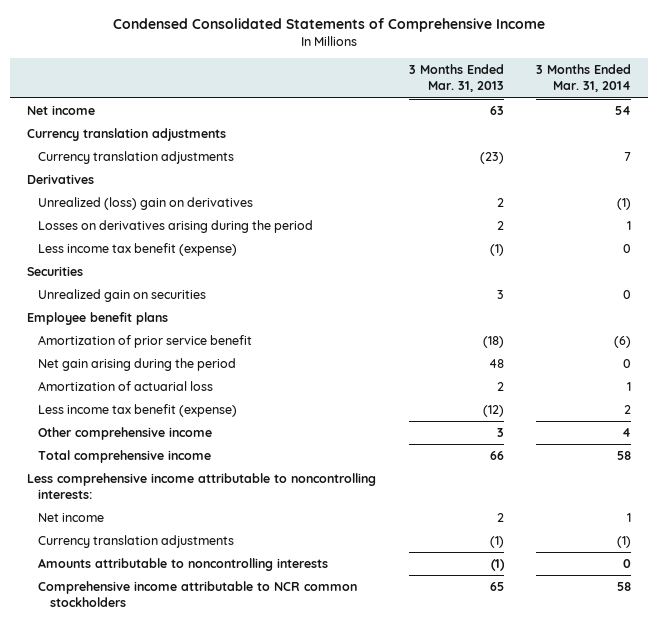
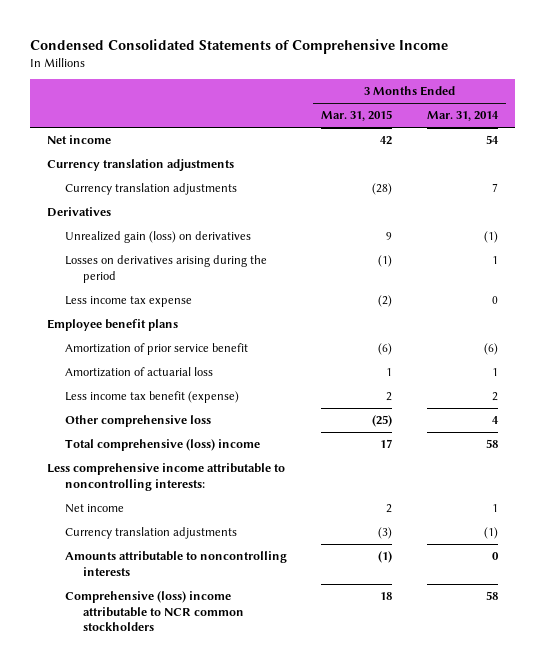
- | 3 Months Ended Mar. 31, 2013 | 3 Months Ended Mar. 31, 2014
+ | 3 Months Ended Mar. 31, 2015 | 3 Months Ended Mar. 31, 2014
- Unrealized (loss) gain on derivatives | 2 | (1)
+ Unrealized gain (loss) on derivatives | 9 | (1)
- Less income tax benefit (expense) | (1) | 0
- Securities
- Unrealized gain on securities | 3 | 0
+ Less income tax expense | (2) | 0
- Net gain arising during the period | 48 | 0
- Other comprehensive income | 3 | 4
- Total comprehensive income | 66 | 58
+ Other comprehensive loss | (25) | 4
+ Total comprehensive (loss) income | 17 | 58
- Comprehensive income attributable to NCR common stockholders | 65 | 58
+ Comprehensive (loss) income attributable to NCR common stockholders | 18 | 58

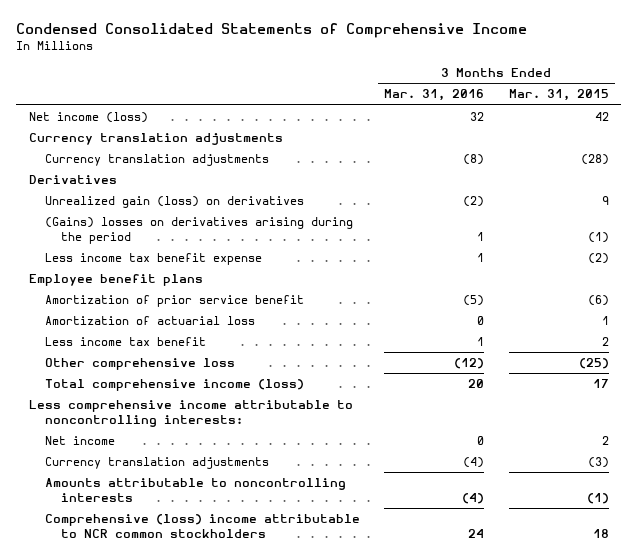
- | 3 Months Ended Mar. 31, 2015 | 3 Months Ended Mar. 31, 2014
+ | 3 Months Ended Mar. 31, 2016 | 3 Months Ended Mar. 31, 2015
- Net income | 42 | 54
+ Net income (loss) | 32 | 42
- Losses on derivatives arising during the period | (1) | 1
- Less income tax expense | (2) | 0
+ (Gains) losses on derivatives arising during the period | 1 | (1)
+ Less income tax benefit expense | 1 | (2)
- Less income tax benefit (expense) | 2 | 2
+ Less income tax benefit | 1 | 2
- Total comprehensive (loss) income | 17 | 58
+ Total comprehensive income (loss) | 20 | 17

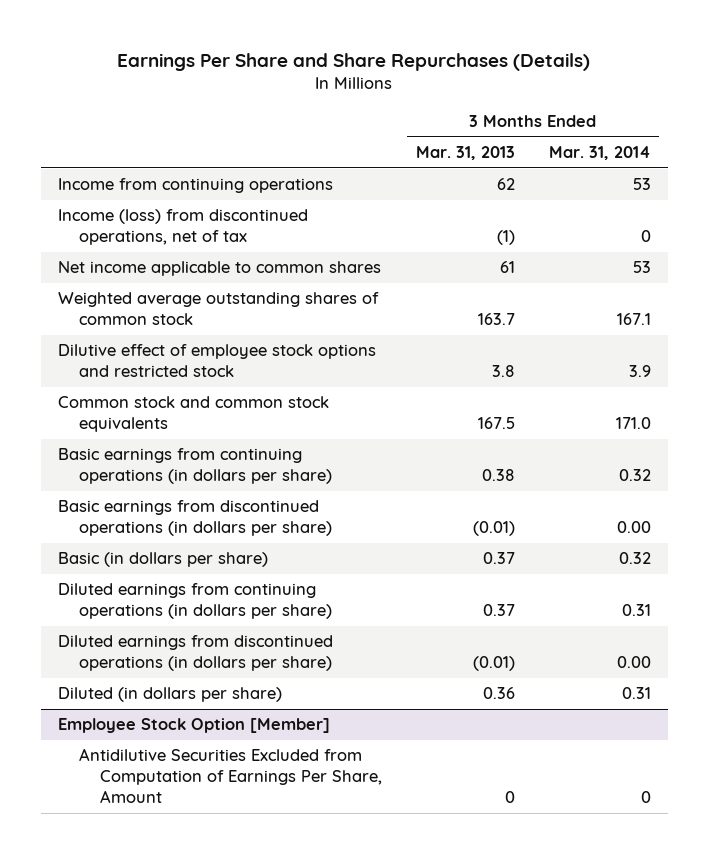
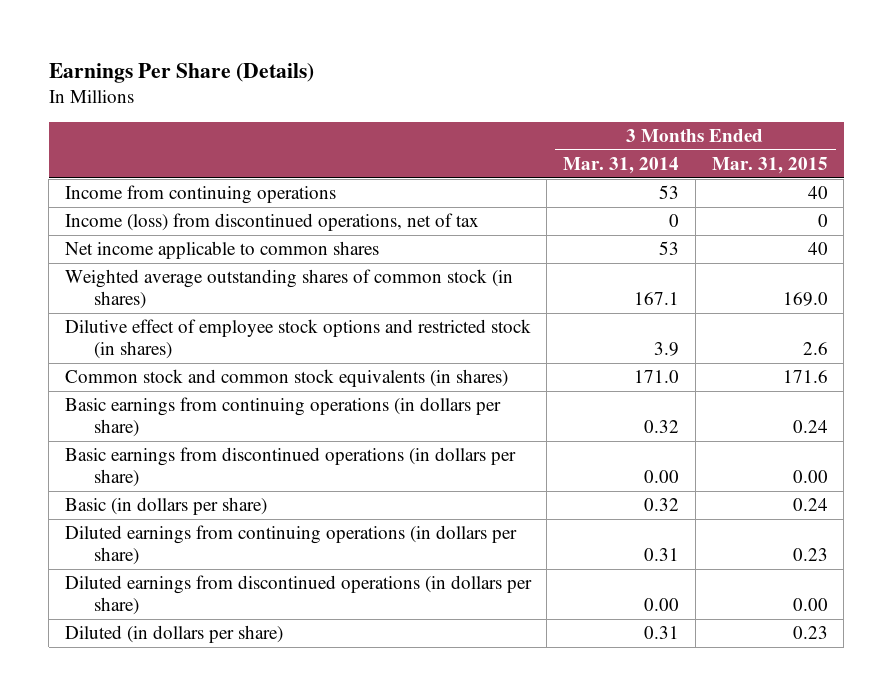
- Earnings Per Share and Share Repurchases (Details)
+ Earnings Per Share (Details)
- | 3 Months Ended Mar. 31, 2013 | 3 Months Ended Mar. 31, 2014
+ | 3 Months Ended Mar. 31, 2014 | 3 Months Ended Mar. 31, 2015
- Weighted average outstanding shares of common stock | 163.7 | 167.1
- Dilutive effect of employee stock options and restricted stock | 3.8 | 3.9
- Common stock and common stock equivalents | 167.5 | 171.0
+ Weighted average outstanding shares of common stock (in shares) | 167.1 | 169.0
+ Dilutive effect of employee stock options and restricted stock (in shares) | 3.9 | 2.6
+ Common stock and common stock equivalents (in shares) | 171.0 | 171.6
- Employee Stock Option [Member]
- Antidilutive Securities Excluded from Computation of Earnings Per Share, Amount | 0 | 0

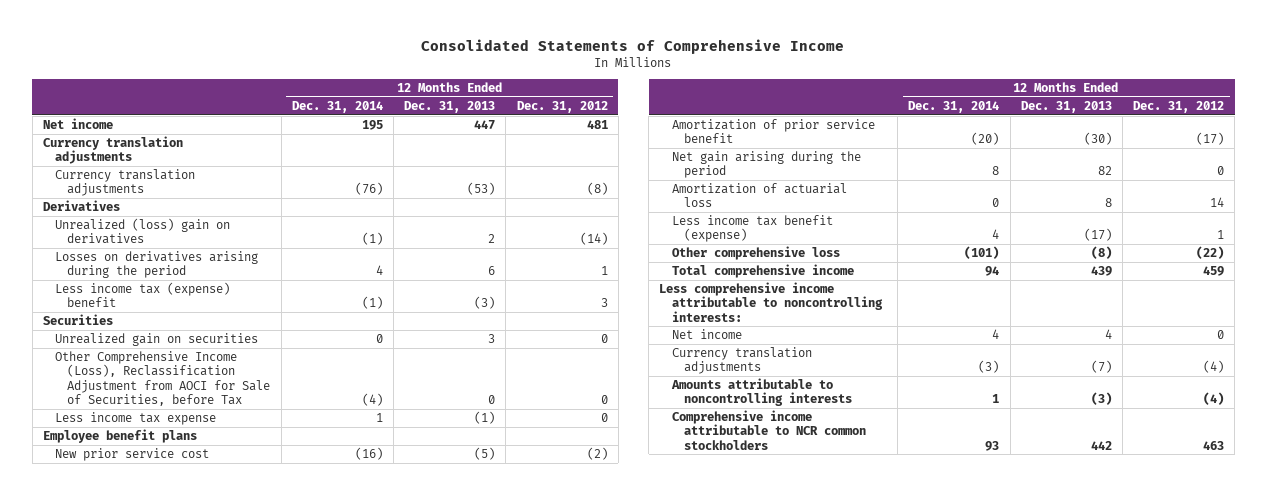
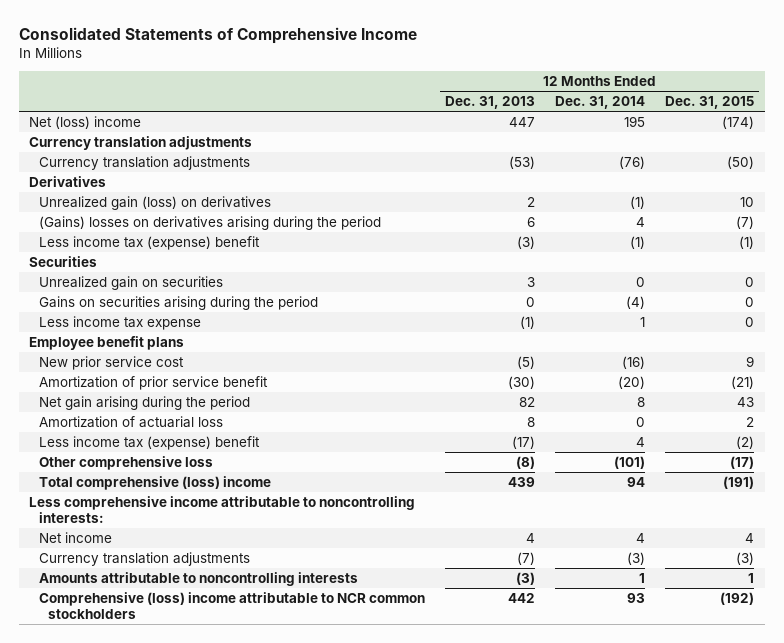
- | 12 Months Ended Dec. 31, 2014 | 12 Months Ended Dec. 31, 2013 | 12 Months Ended Dec. 31, 2012
+ | 12 Months Ended Dec. 31, 2013 | 12 Months Ended Dec. 31, 2014 | 12 Months Ended Dec. 31, 2015
- Net income | 195 | 447 | 481
+ Net (loss) income | 447 | 195 | (174)
- Unrealized (loss) gain on derivatives | (1) | 2 | (14)
- Losses on derivatives arising during the period | 4 | 6 | 1
+ Unrealized gain (loss) on derivatives | 2 | (1) | 10
+ (Gains) losses on derivatives arising during the period | 6 | 4 | (7)
- Other Comprehensive Income (Loss), Reclassification Adjustment from AOCI for Sale of Securities, before Tax | (4) | 0 | 0
+ Gains on securities arising during the period | 0 | (4) | 0
- Less income tax benefit (expense) | 4 | (17) | 1
+ Less income tax (expense) benefit | (17) | 4 | (2)
- Total comprehensive income | 94 | 439 | 459
+ Total comprehensive (loss) income | 439 | 94 | (191)
- Comprehensive income attributable to NCR common stockholders | 93 | 442 | 463
+ Comprehensive (loss) income attributable to NCR common stockholders | 442 | 93 | (192)

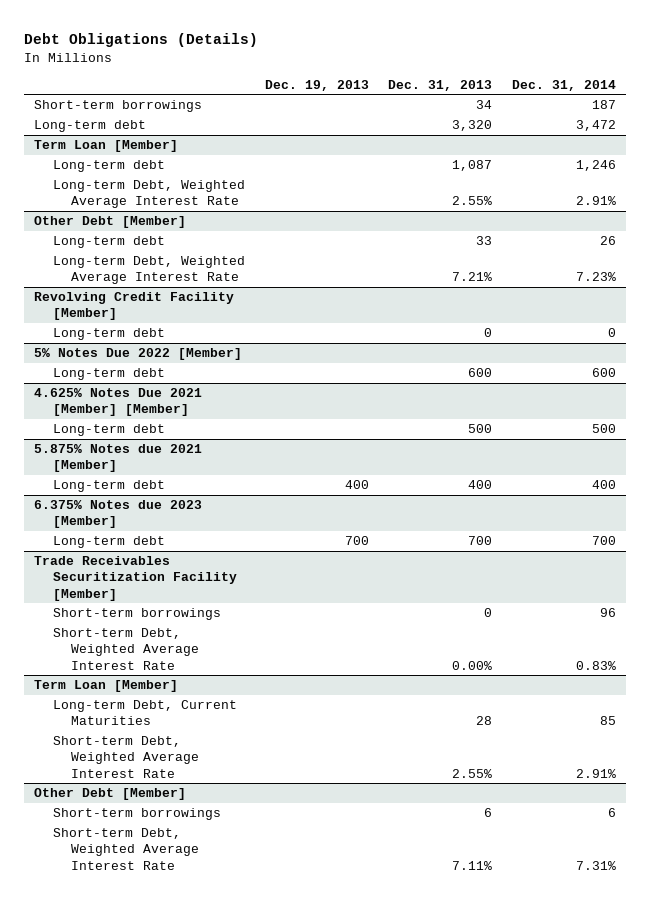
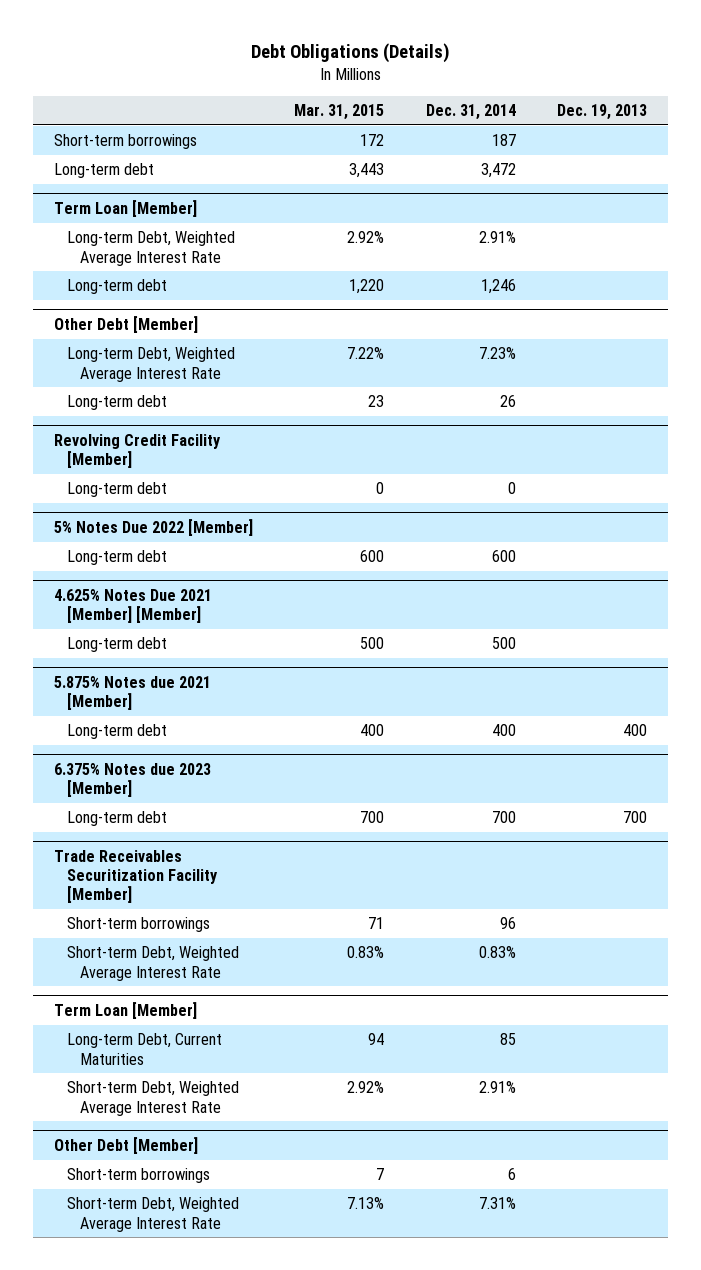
- | Dec. 19, 2013 | Dec. 31, 2013 | Dec. 31, 2014
+ | Mar. 31, 2015 | Dec. 31, 2014 | Dec. 19, 2013
@ Term Loan [Member]
moved down: Long-term debt | 1,220 | 1,246 |
@ Other Debt [Member]
moved down: Long-term debt | 23 | 26 |

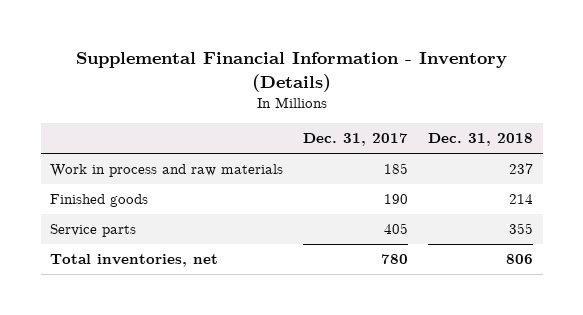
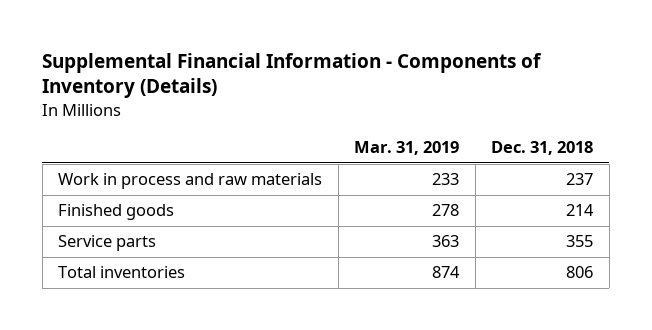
- Supplemental Financial Information - Inventory (Details)
+ Supplemental Financial Information - Components of Inventory (Details)
- | Dec. 31, 2017 | Dec. 31, 2018
+ | Mar. 31, 2019 | Dec. 31, 2018
- Total inventories, net | 780 | 806
+ Total inventories | 874 | 806

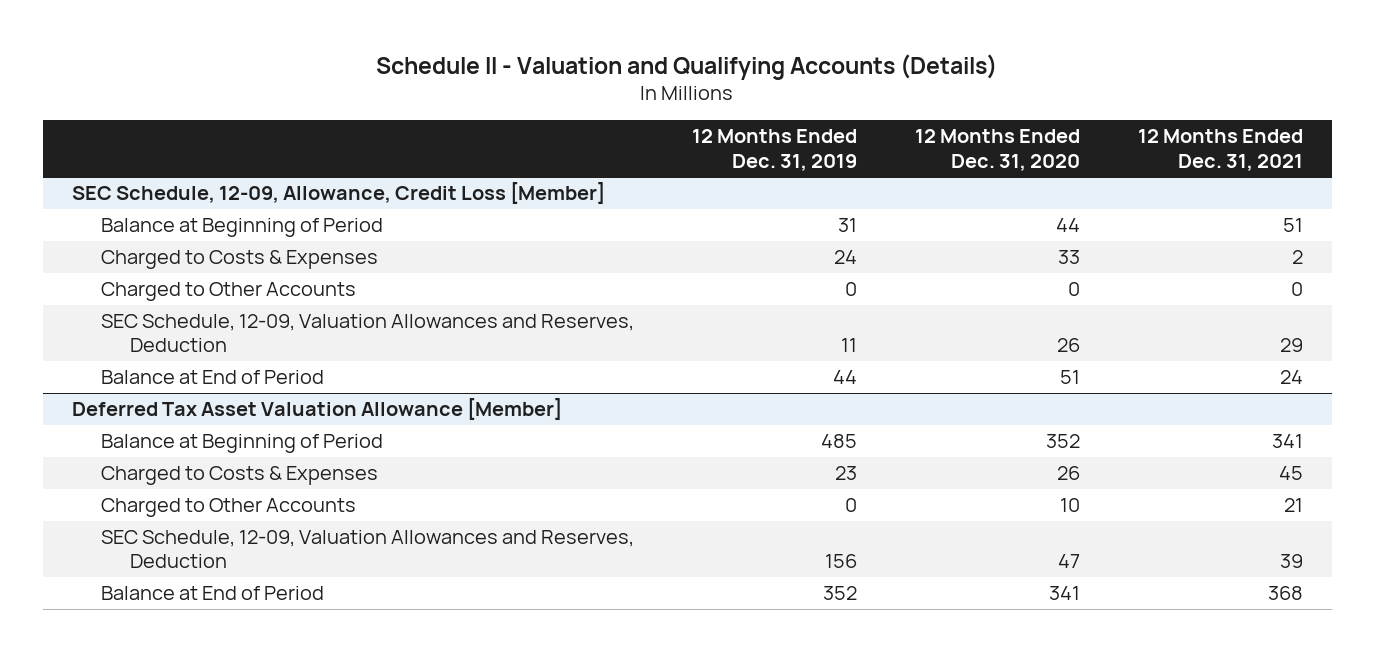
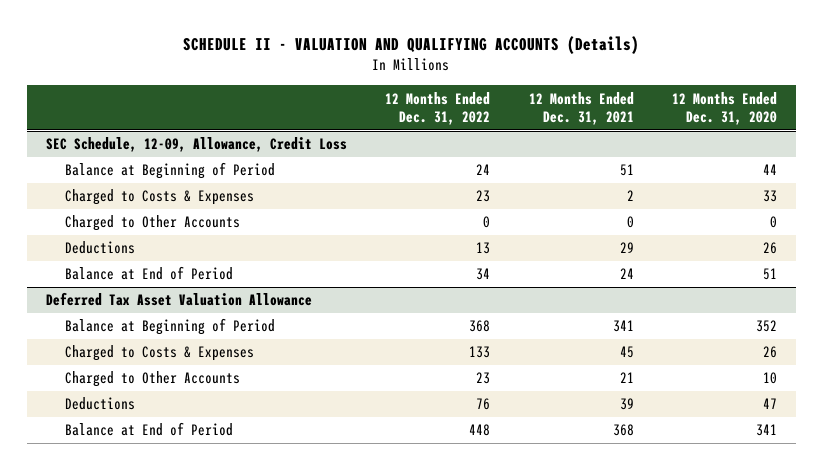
- Schedule II - Valuation and Qualifying Accounts (Details)
+ SCHEDULE II - VALUATION AND QUALIFYING ACCOUNTS (Details)
- | 12 Months Ended Dec. 31, 2019 | 12 Months Ended Dec. 31, 2020 | 12 Months Ended Dec. 31, 2021
+ | 12 Months Ended Dec. 31, 2022 | 12 Months Ended Dec. 31, 2021 | 12 Months Ended Dec. 31, 2020
- SEC Schedule, 12-09, Allowance, Credit Loss [Member]
+ SEC Schedule, 12-09, Allowance, Credit Loss
- SEC Schedule, 12-09, Valuation Allowances and Reserves, Deduction | 11 | 26 | 29
+ Deductions | 13 | 29 | 26
- Deferred Tax Asset Valuation Allowance [Member]
+ Deferred Tax Asset Valuation Allowance
- SEC Schedule, 12-09, Valuation Allowances and Reserves, Deduction | 156 | 47 | 39
+ Deductions | 76 | 39 | 47

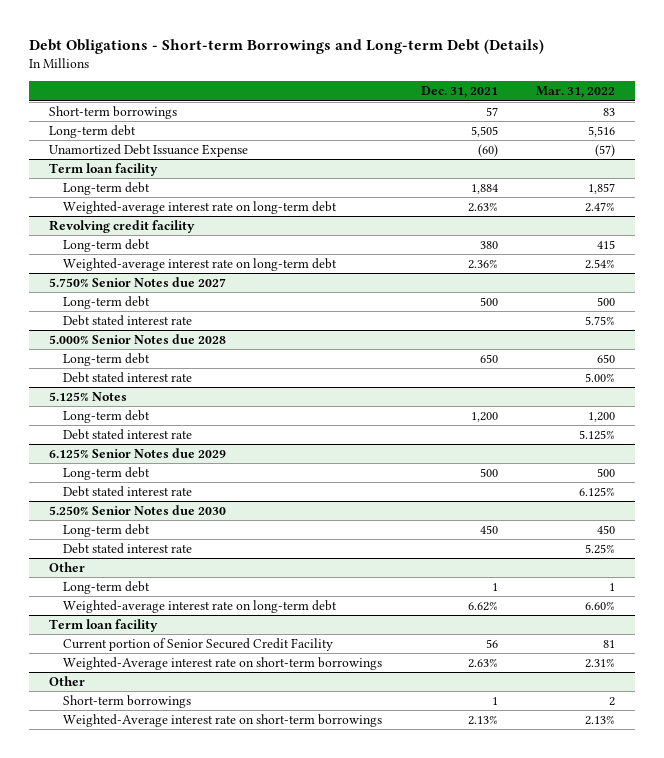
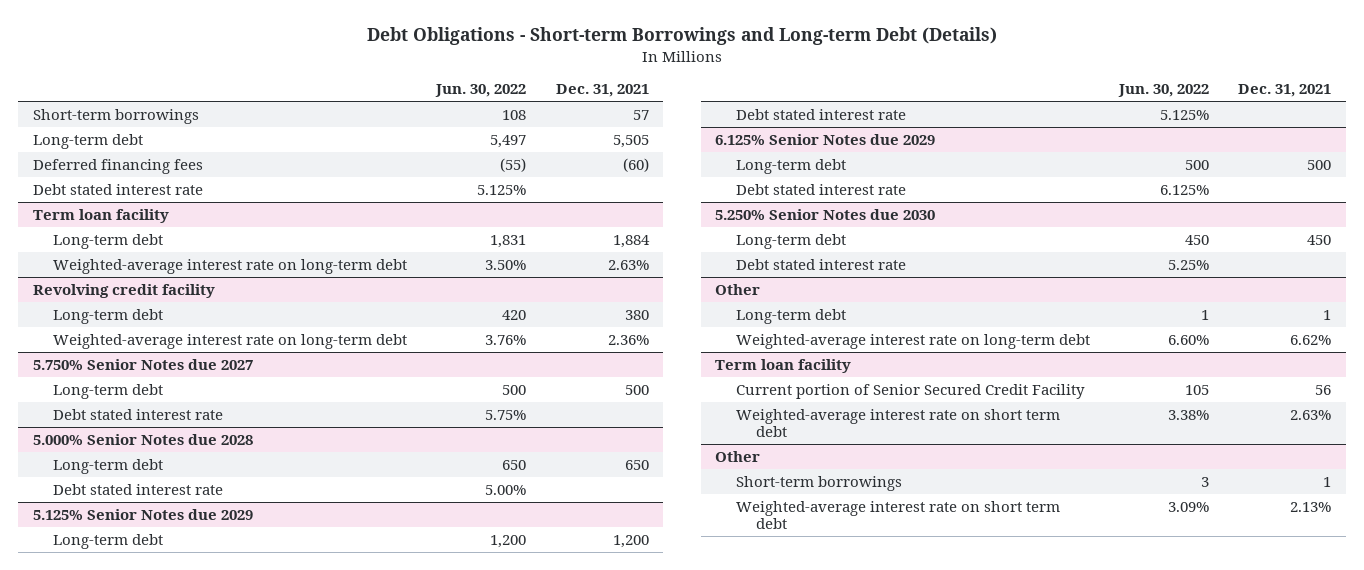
- | Dec. 31, 2021 | Mar. 31, 2022
+ | Jun. 30, 2022 | Dec. 31, 2021
- Unamortized Debt Issuance Expense | (60) | (57)
+ Deferred financing fees | (55) | (60)
+ Debt stated interest rate | 5.125% |
- 5.125% Notes
+ 5.125% Senior Notes due 2029
@ Term loan facility
- Weighted-Average interest rate on short-term borrowings | 2.63% | 2.31%
+ Weighted-average interest rate on short term debt | 3.38% | 2.63%
@ Other
- Weighted-Average interest rate on short-term borrowings | 2.13% | 2.13%
+ Weighted-average interest rate on short term debt | 3.09% | 2.13%

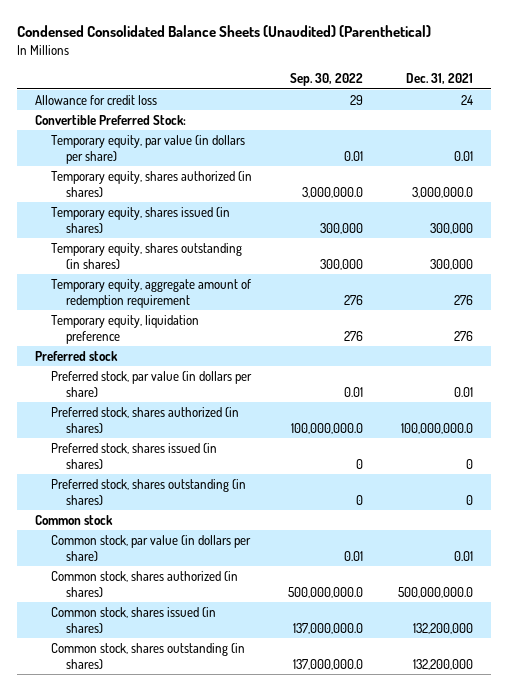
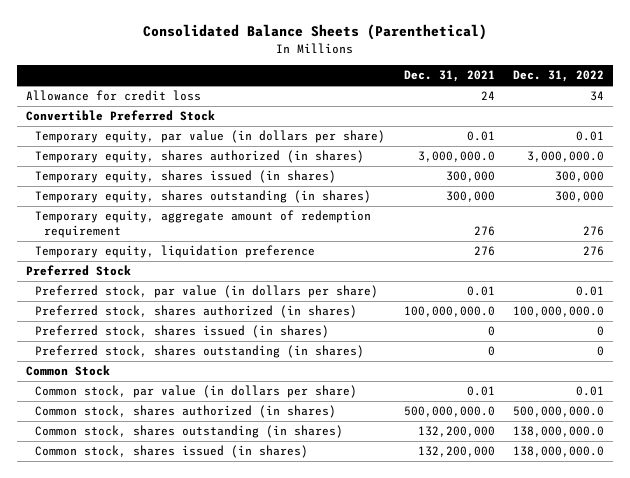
- Condensed Consolidated Balance Sheets (Unaudited) (Parenthetical)
+ Consolidated Balance Sheets (Parenthetical)
- | Sep. 30, 2022 | Dec. 31, 2021
+ | Dec. 31, 2021 | Dec. 31, 2022
- Convertible Preferred Stock:
+ Convertible Preferred Stock
- Preferred stock
+ Preferred Stock
- Common stock
+ Common Stock
moved down: Common stock, shares issued (in shares) | 132,200,000 | 138,000,000.0

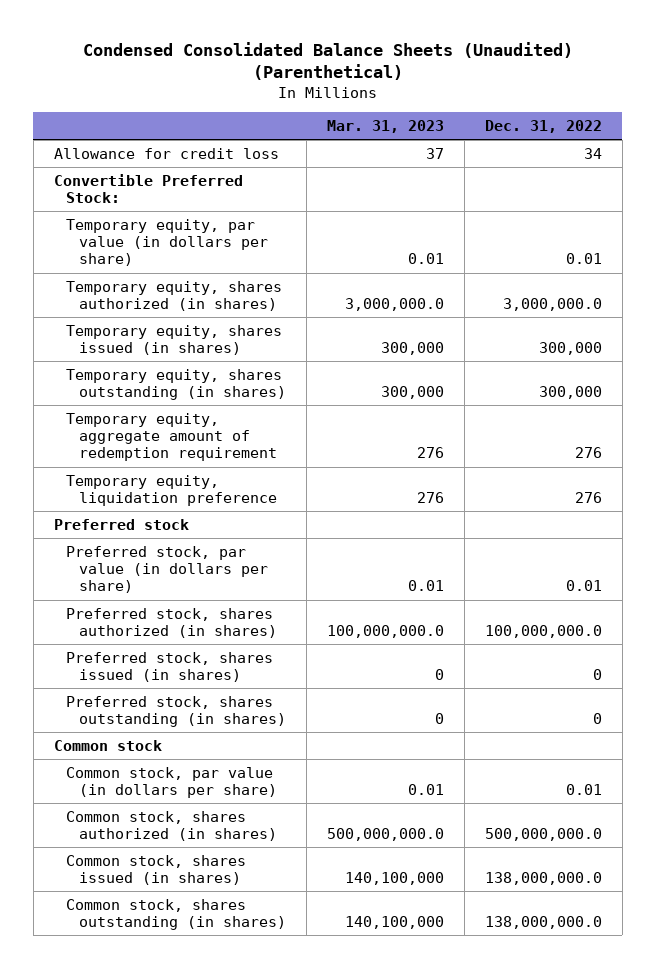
- Consolidated Balance Sheets (Parenthetical)
+ Condensed Consolidated Balance Sheets (Unaudited) (Parenthetical)
- | Dec. 31, 2021 | Dec. 31, 2022
+ | Mar. 31, 2023 | Dec. 31, 2022
- Convertible Preferred Stock
+ Convertible Preferred Stock:
- Preferred Stock
+ Preferred stock
- Common Stock
+ Common stock
moved down: Common stock, shares outstanding (in shares) | 140,100,000 | 138,000,000.0

